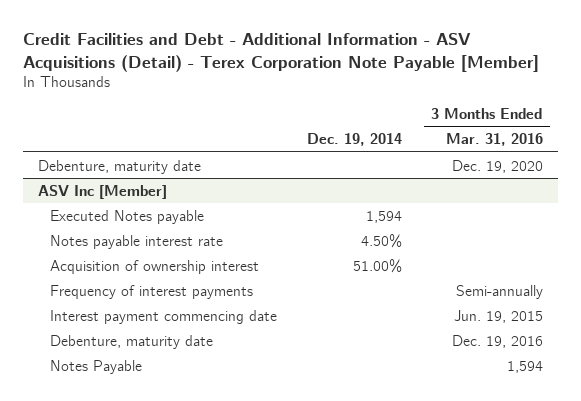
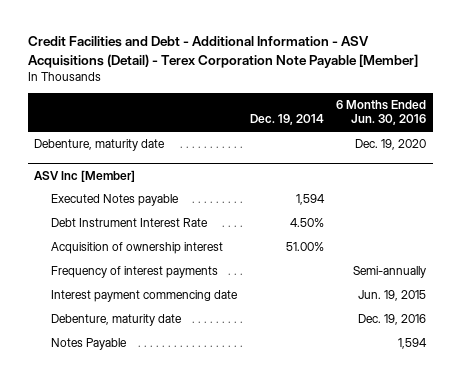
- | Dec. 19, 2014 | 3 Months Ended Mar. 31, 2016
+ | Dec. 19, 2014 | 6 Months Ended Jun. 30, 2016
@ ASV Inc [Member]
- Notes payable interest rate | 4.50% |
+ Debt Instrument Interest Rate | 4.50% |

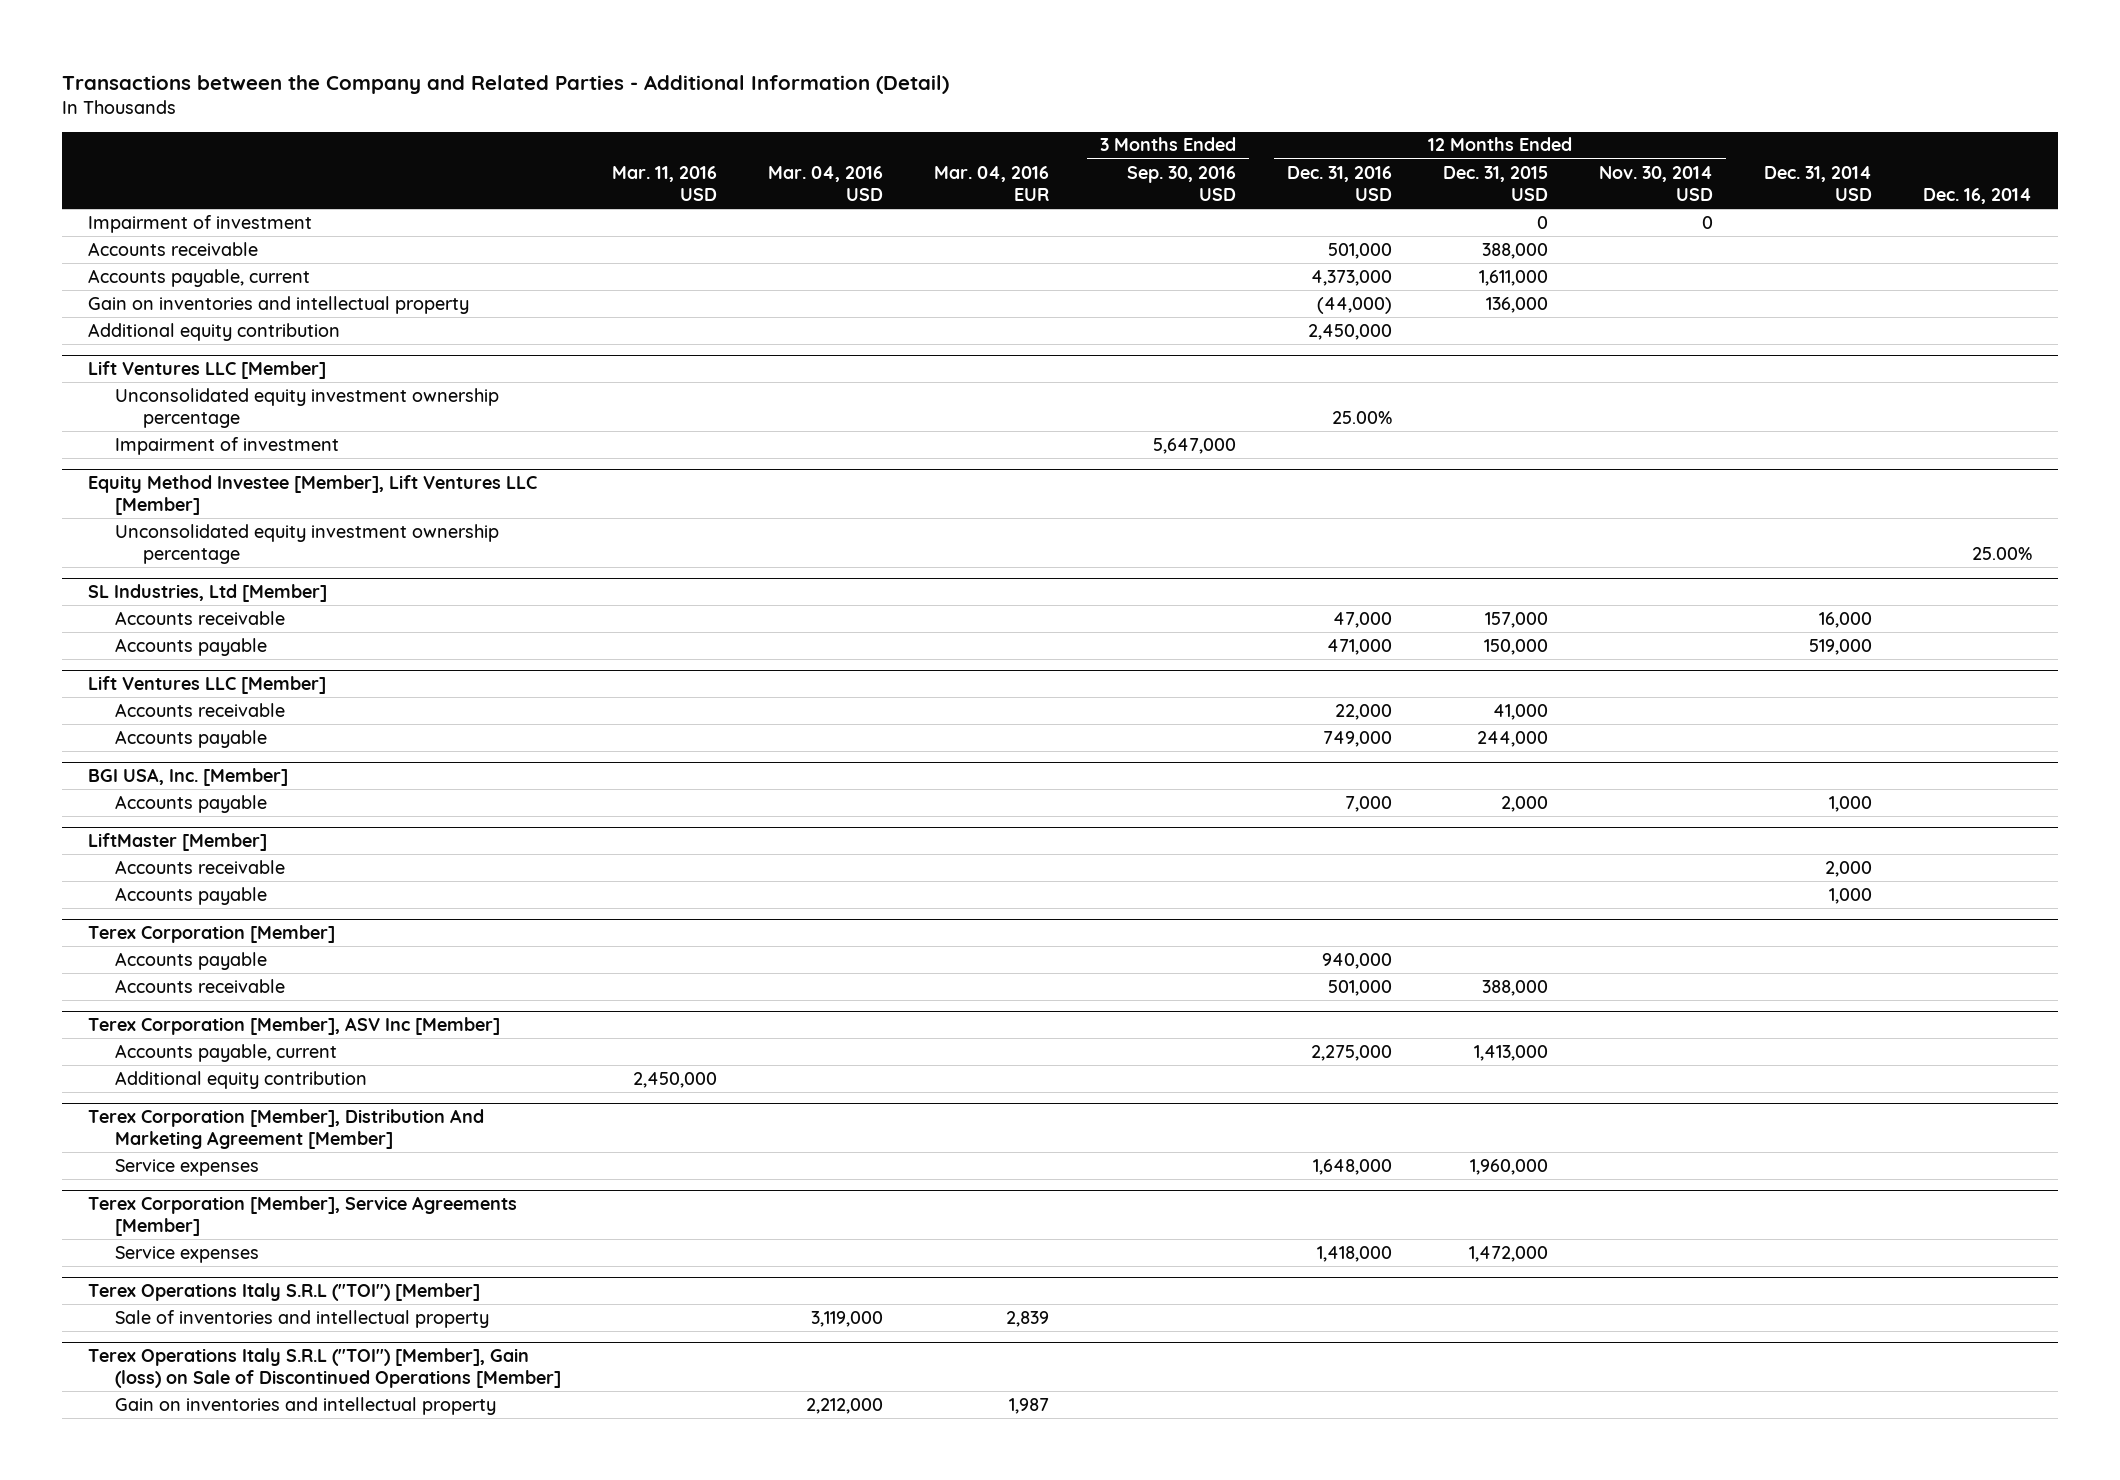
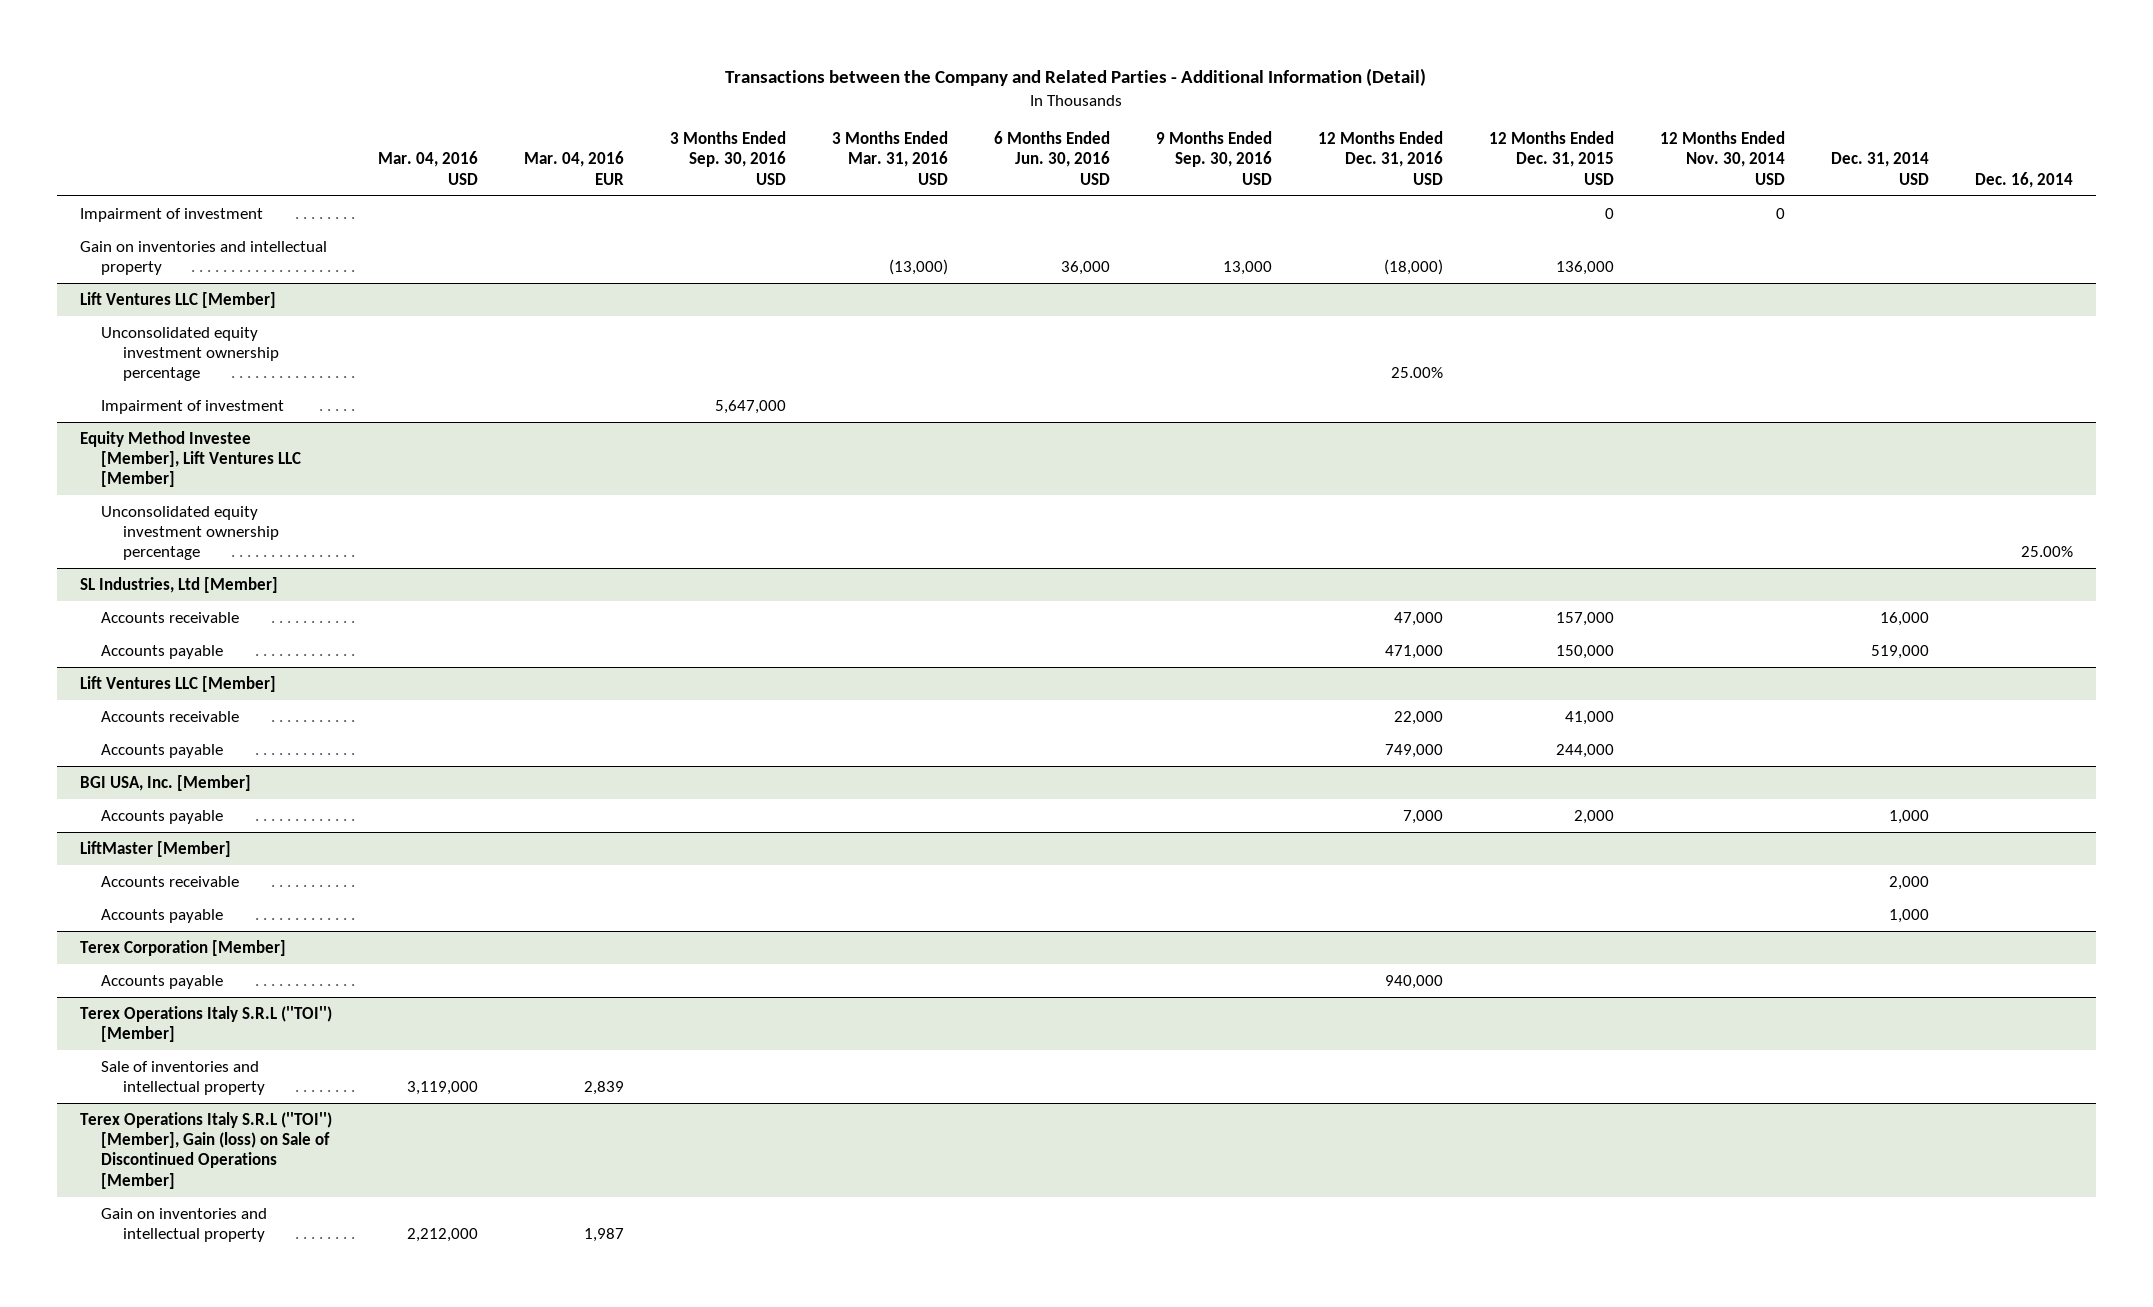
- | Mar. 11, 2016 USD | Mar. 04, 2016 USD | Mar. 04, 2016 EUR | 3 Months Ended Sep. 30, 2016 USD | 12 Months Ended Dec. 31, 2016 USD | 12 Months Ended Dec. 31, 2015 USD | 12 Months Ended Nov. 30, 2014 USD | Dec. 31, 2014 USD | Dec. 16, 2014
+ | Mar. 04, 2016 USD | Mar. 04, 2016 EUR | 3 Months Ended Sep. 30, 2016 USD | 3 Months Ended Mar. 31, 2016 USD | 6 Months Ended Jun. 30, 2016 USD | 9 Months Ended Sep. 30, 2016 USD | 12 Months Ended Dec. 31, 2016 USD | 12 Months Ended Dec. 31, 2015 USD | 12 Months Ended Nov. 30, 2014 USD | Dec. 31, 2014 USD | Dec. 16, 2014
- Accounts receivable | | | | | 501,000 | 388,000 | | |
- Accounts payable, current | | | | | 4,373,000 | 1,611,000 | | |
- Gain on inventories and intellectual property | | | | | (44,000) | 136,000 | | |
- Additional equity contribution | | | | | 2,450,000 | | | |
+ Gain on inventories and intellectual property | | | | (13,000) | 36,000 | 13,000 | (18,000) | 136,000 | | |
@ Terex Corporation [Member]
- Accounts receivable | | | | | 501,000 | 388,000 | | |
- Terex Corporation [Member], ASV Inc [Member]
- Accounts payable, current | | | | | 2,275,000 | 1,413,000 | | |
- Additional equity contribution | 2,450,000 | | | | | | | |
- Terex Corporation [Member], Distribution And Marketing Agreement [Member]
- Service expenses | | | | | 1,648,000 | 1,960,000 | | |
- Terex Corporation [Member], Service Agreements [Member]
- Service expenses | | | | | 1,418,000 | 1,472,000 | | |

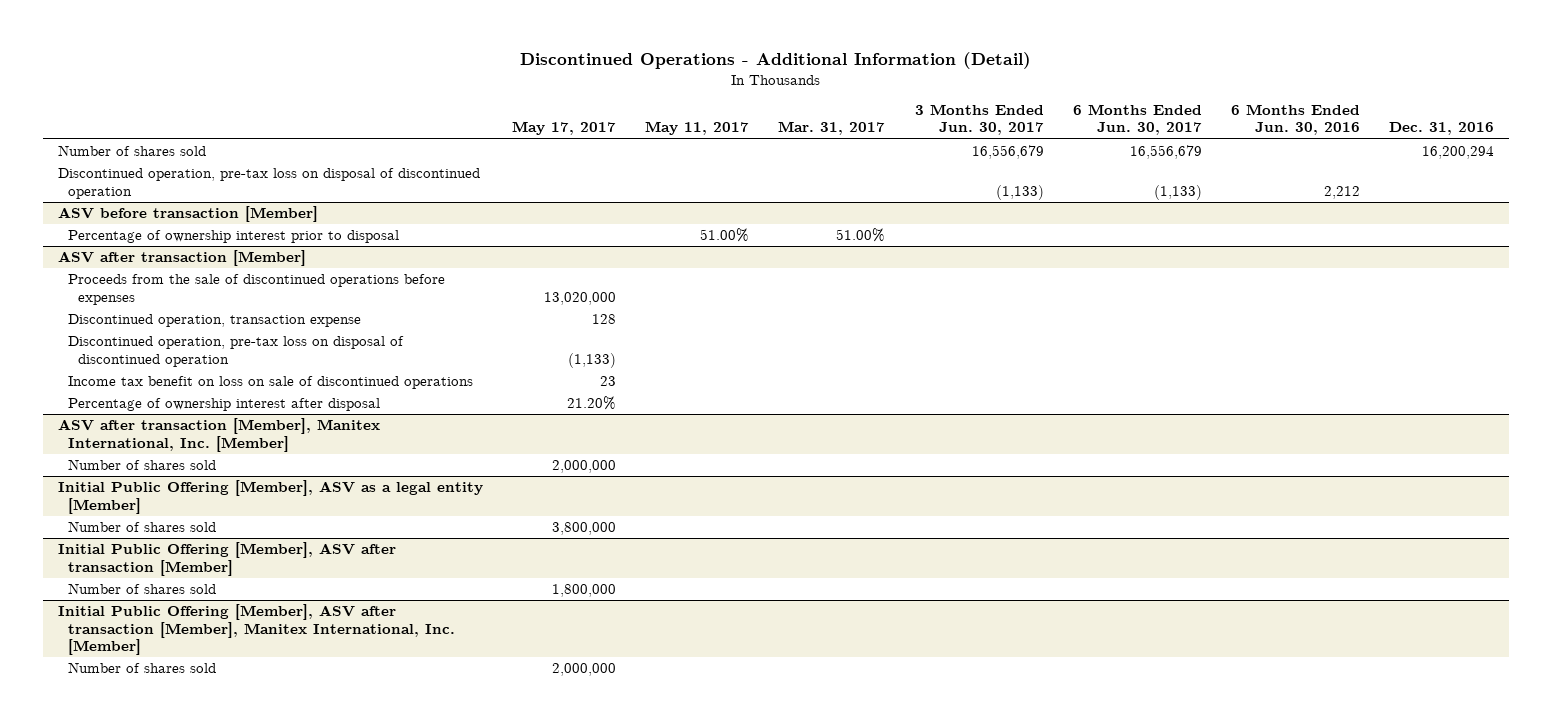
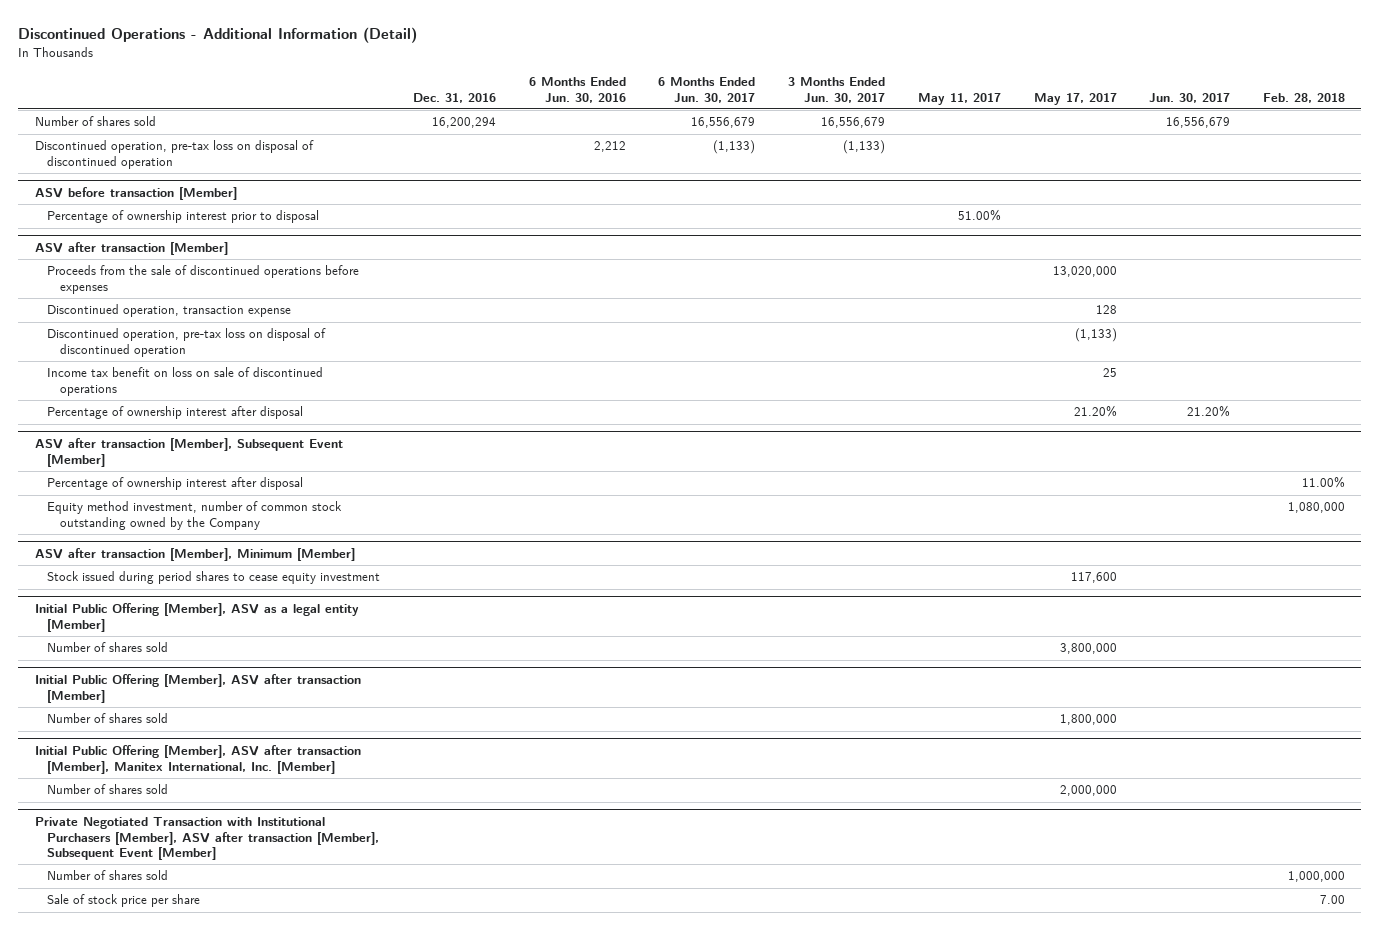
- | May 17, 2017 | May 11, 2017 | Mar. 31, 2017 | 3 Months Ended Jun. 30, 2017 | 6 Months Ended Jun. 30, 2017 | 6 Months Ended Jun. 30, 2016 | Dec. 31, 2016
+ | Dec. 31, 2016 | 6 Months Ended Jun. 30, 2016 | 6 Months Ended Jun. 30, 2017 | 3 Months Ended Jun. 30, 2017 | May 11, 2017 | May 17, 2017 | Jun. 30, 2017 | Feb. 28, 2018
@ ASV after transaction [Member]
- Income tax benefit on loss on sale of discontinued operations | 23 | | | | | |
+ Income tax benefit on loss on sale of discontinued operations | | | | | | 25 | |
- ASV after transaction [Member], Manitex International, Inc. [Member]
- Number of shares sold | 2,000,000 | | | | | |
+ ASV after transaction [Member], Subsequent Event [Member]
+ Percentage of ownership interest after disposal | | | | | | | | 11.00%
+ Equity method investment, number of common stock outstanding owned by the Company | | | | | | | | 1,080,000
+ ASV after transaction [Member], Minimum [Member]
+ Stock issued during period shares to cease equity investment | | | | | | 117,600 | |
+ Private Negotiated Transaction with Institutional Purchasers [Member], ASV after transaction [Member], Subsequent Event [Member]
+ Number of shares sold | | | | | | | | 1,000,000
+ Sale of stock price per share | | | | | | | | 7.00

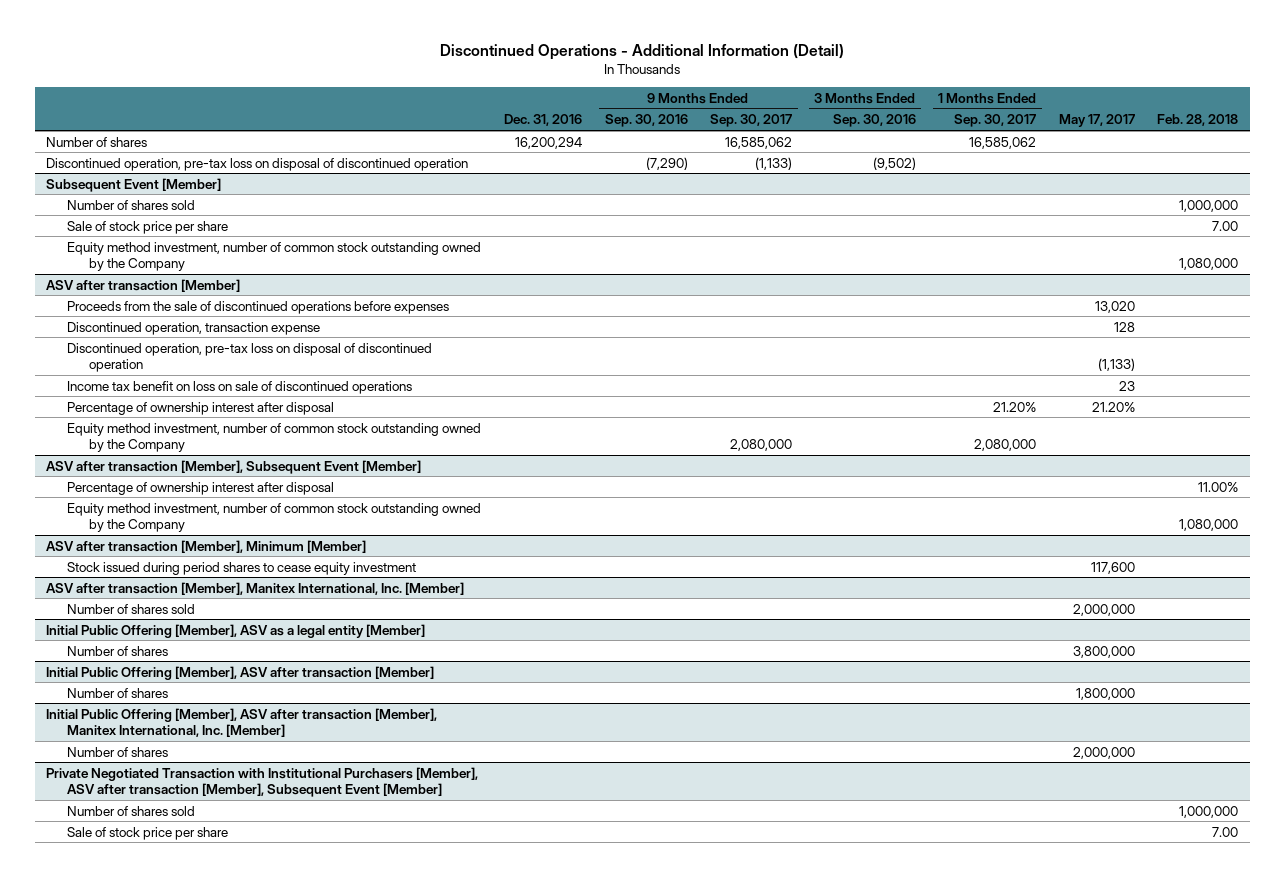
- | Dec. 31, 2016 | 6 Months Ended Jun. 30, 2016 | 6 Months Ended Jun. 30, 2017 | 3 Months Ended Jun. 30, 2017 | May 11, 2017 | May 17, 2017 | Jun. 30, 2017 | Feb. 28, 2018
+ | Dec. 31, 2016 | 9 Months Ended Sep. 30, 2016 | 9 Months Ended Sep. 30, 2017 | 3 Months Ended Sep. 30, 2016 | 1 Months Ended Sep. 30, 2017 | May 17, 2017 | Feb. 28, 2018
- Number of shares sold | 16,200,294 | | 16,556,679 | 16,556,679 | | | 16,556,679 |
+ Number of shares | 16,200,294 | | 16,585,062 | | 16,585,062 | |
- ASV before transaction [Member]
- Percentage of ownership interest prior to disposal | | | | | 51.00% | | |
+ Subsequent Event [Member]
+ Number of shares sold | | | | | | | 1,000,000
+ Sale of stock price per share | | | | | | | 7.00
+ Equity method investment, number of common stock outstanding owned by the Company | | | | | | | 1,080,000
@ ASV after transaction [Member]
- Proceeds from the sale of discontinued operations before expenses | | | | | | 13,020,000 | |
+ Proceeds from the sale of discontinued operations before expenses | | | | | | 13,020 |
- Income tax benefit on loss on sale of discontinued operations | | | | | | 25 | |
+ Income tax benefit on loss on sale of discontinued operations | | | | | | 23 |
+ Equity method investment, number of common stock outstanding owned by the Company | | | 2,080,000 | | 2,080,000 | |
+ ASV after transaction [Member], Manitex International, Inc. [Member]
+ Number of shares sold | | | | | | 2,000,000 |
@ Initial Public Offering [Member], ASV as a legal entity [Member]
- Number of shares sold | | | | | | 3,800,000 | |
+ Number of shares | | | | | | 3,800,000 |
@ Initial Public Offering [Member], ASV after transaction [Member]
- Number of shares sold | | | | | | 1,800,000 | |
+ Number of shares | | | | | | 1,800,000 |
@ Initial Public Offering [Member], ASV after transaction [Member], Manitex International, Inc. [Member]
- Number of shares sold | | | | | | 2,000,000 | |
+ Number of shares | | | | | | 2,000,000 |

